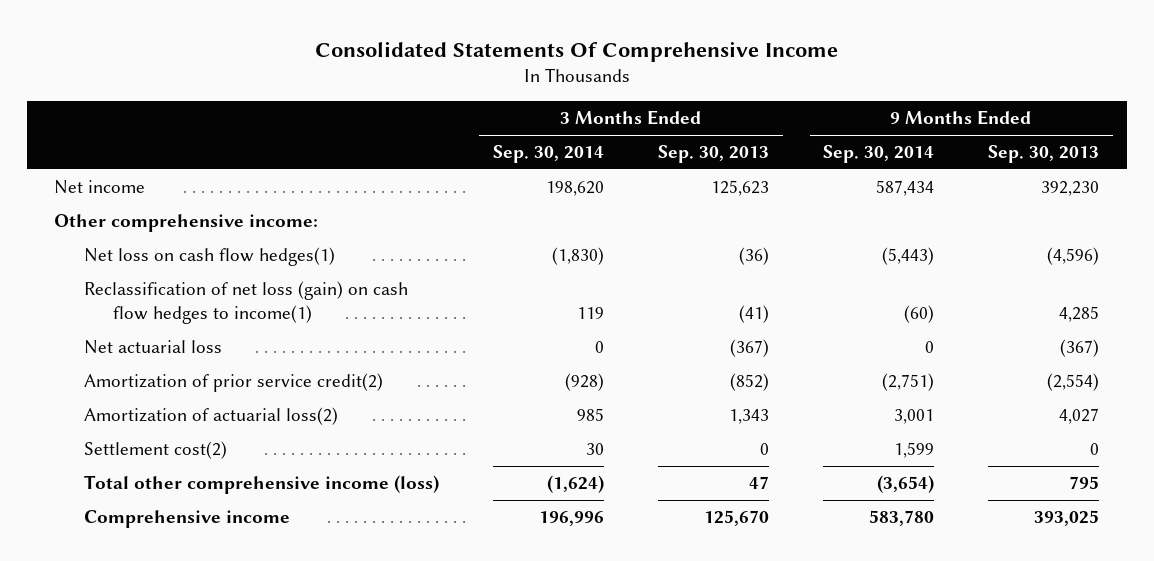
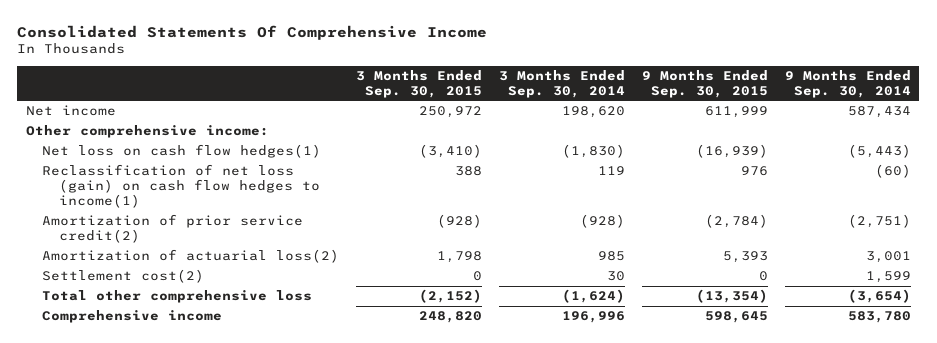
- | 3 Months Ended Sep. 30, 2014 | 3 Months Ended Sep. 30, 2013 | 9 Months Ended Sep. 30, 2014 | 9 Months Ended Sep. 30, 2013
+ | 3 Months Ended Sep. 30, 2015 | 3 Months Ended Sep. 30, 2014 | 9 Months Ended Sep. 30, 2015 | 9 Months Ended Sep. 30, 2014
- Net actuarial loss | 0 | (367) | 0 | (367)
- Total other comprehensive income (loss) | (1,624) | 47 | (3,654) | 795
+ Total other comprehensive loss | (2,152) | (1,624) | (13,354) | (3,654)

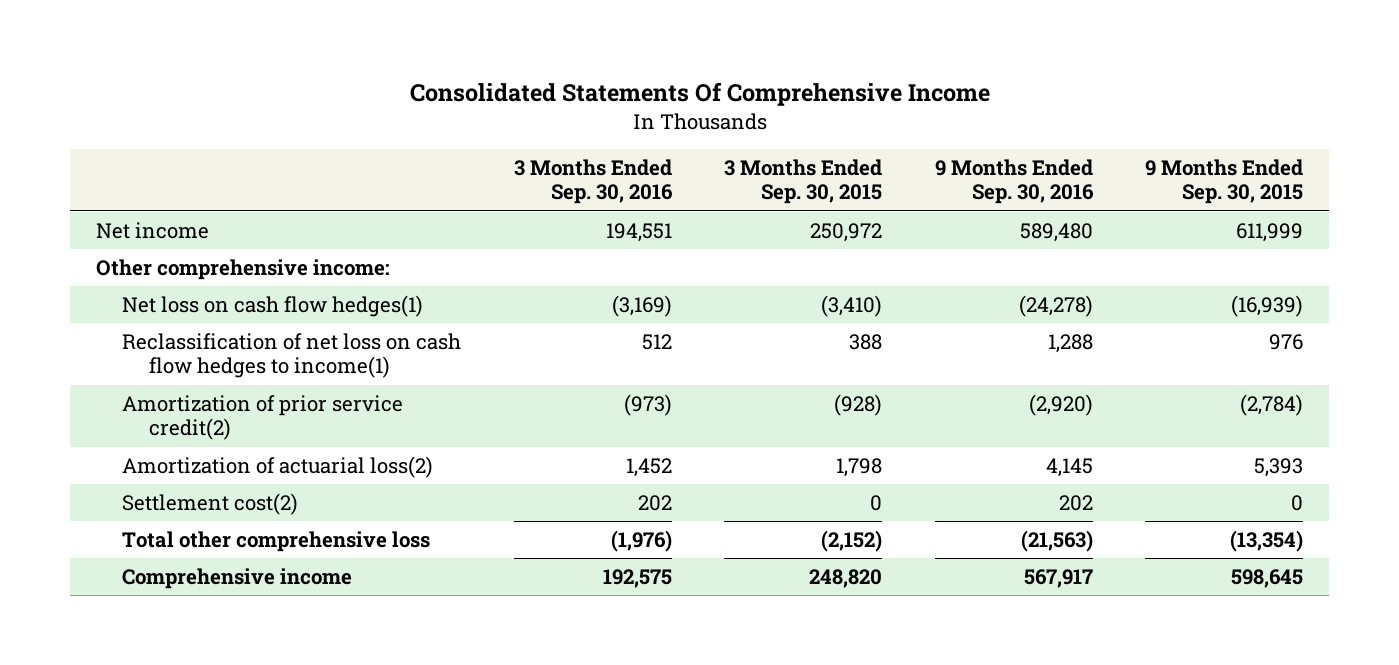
- | 3 Months Ended Sep. 30, 2015 | 3 Months Ended Sep. 30, 2014 | 9 Months Ended Sep. 30, 2015 | 9 Months Ended Sep. 30, 2014
+ | 3 Months Ended Sep. 30, 2016 | 3 Months Ended Sep. 30, 2015 | 9 Months Ended Sep. 30, 2016 | 9 Months Ended Sep. 30, 2015
- Reclassification of net loss (gain) on cash flow hedges to income(1) | 388 | 119 | 976 | (60)
+ Reclassification of net loss on cash flow hedges to income(1) | 512 | 388 | 1,288 | 976

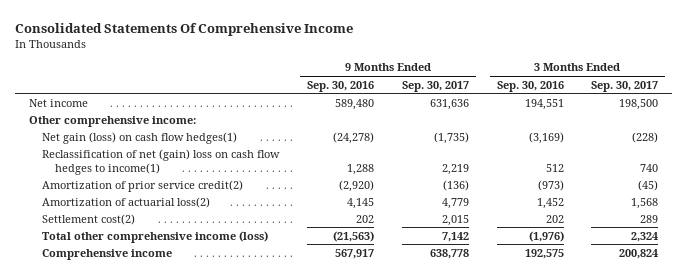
- | 3 Months Ended Sep. 30, 2016 | 3 Months Ended Sep. 30, 2015 | 9 Months Ended Sep. 30, 2016 | 9 Months Ended Sep. 30, 2015
+ | 9 Months Ended Sep. 30, 2016 | 9 Months Ended Sep. 30, 2017 | 3 Months Ended Sep. 30, 2016 | 3 Months Ended Sep. 30, 2017
- Net loss on cash flow hedges(1) | (3,169) | (3,410) | (24,278) | (16,939)
- Reclassification of net loss on cash flow hedges to income(1) | 512 | 388 | 1,288 | 976
+ Net gain (loss) on cash flow hedges(1) | (24,278) | (1,735) | (3,169) | (228)
+ Reclassification of net (gain) loss on cash flow hedges to income(1) | 1,288 | 2,219 | 512 | 740
- Total other comprehensive loss | (1,976) | (2,152) | (21,563) | (13,354)
+ Total other comprehensive income (loss) | (21,563) | 7,142 | (1,976) | 2,324

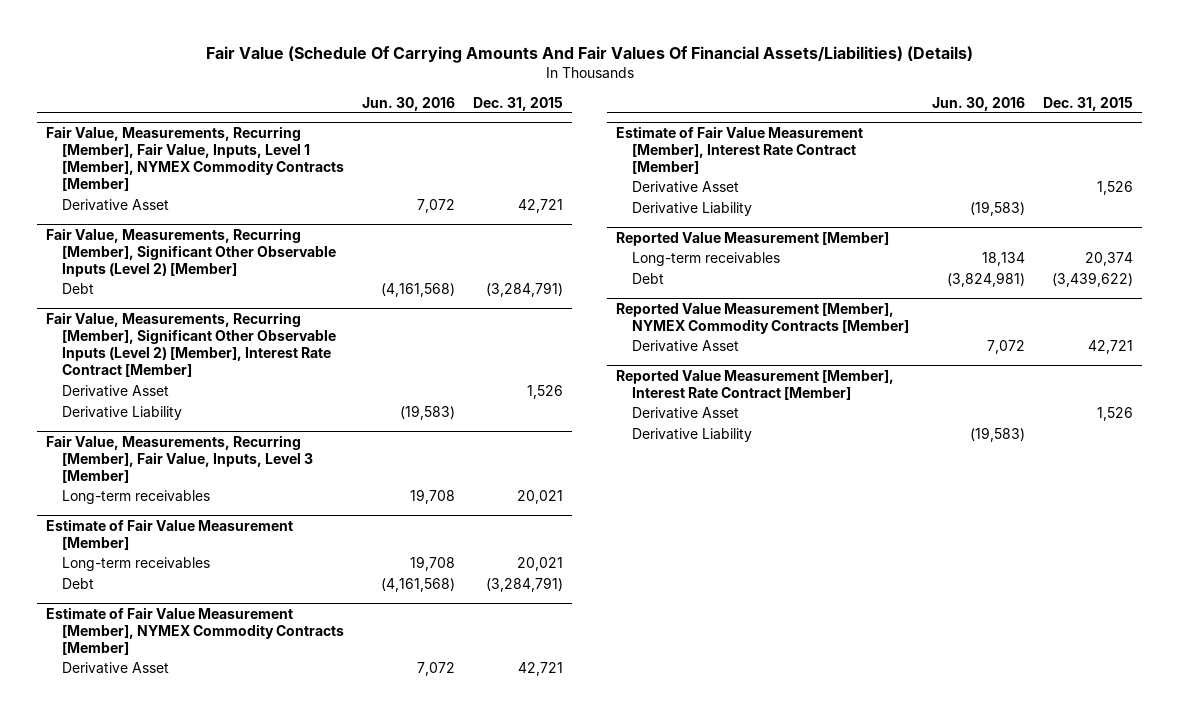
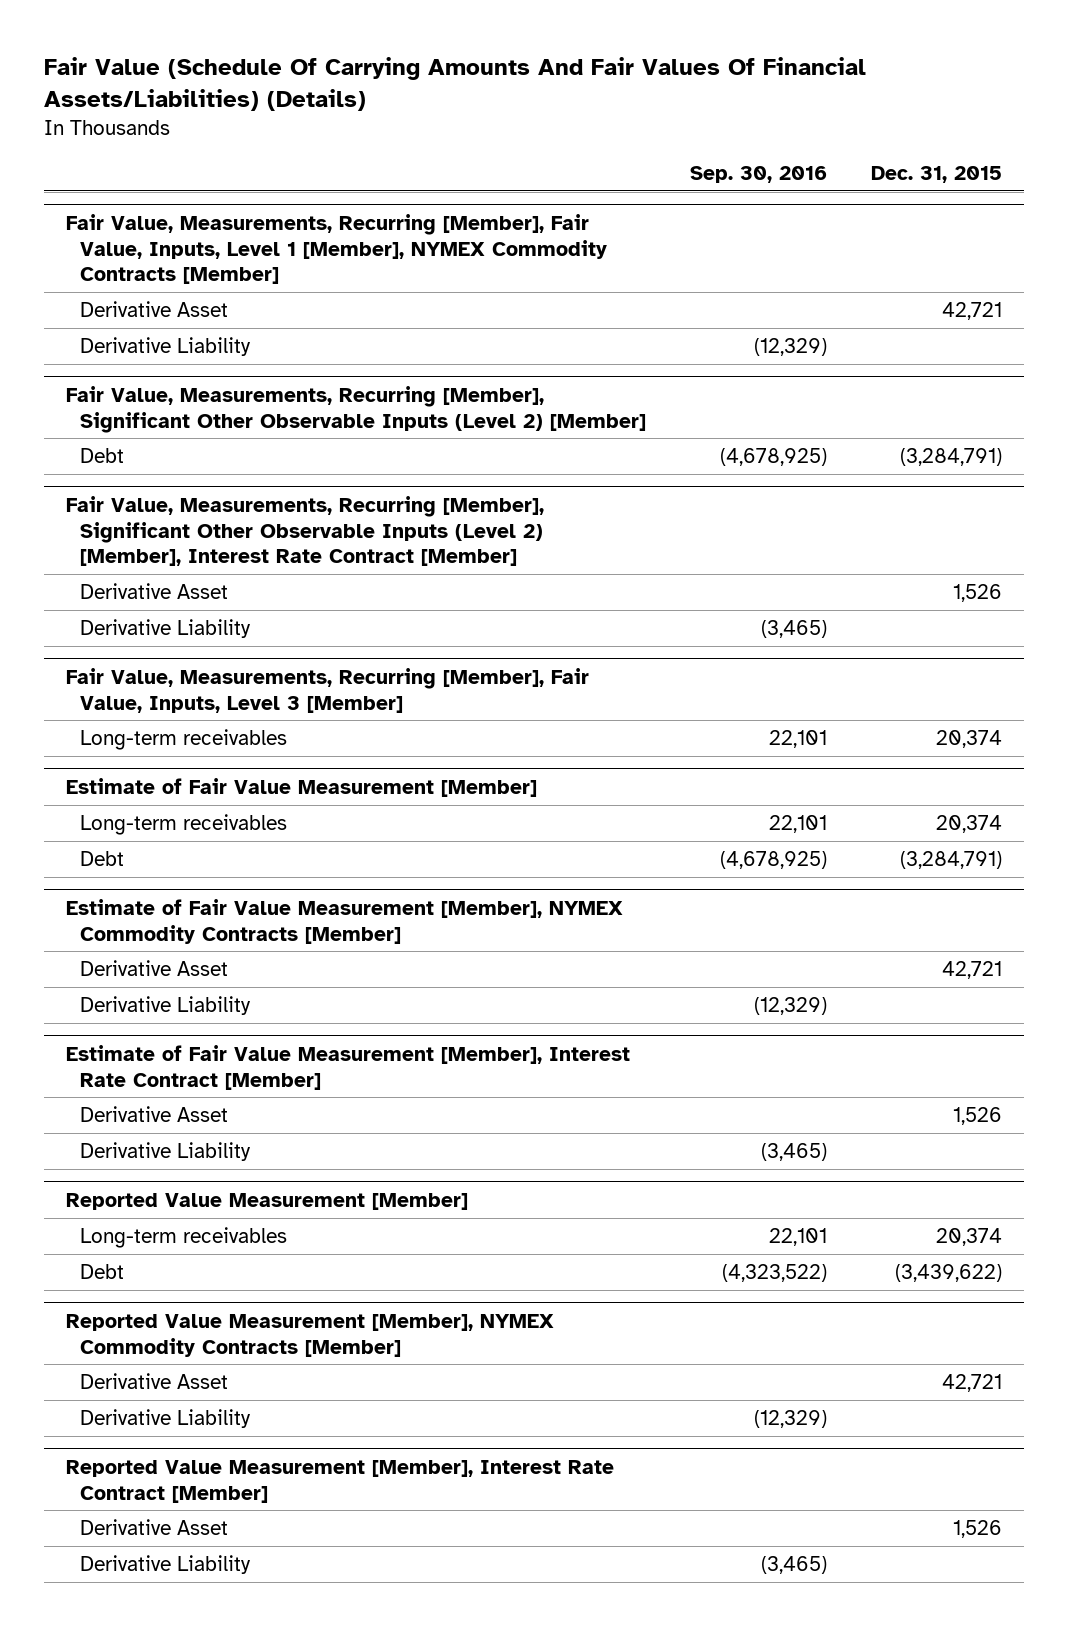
- | Jun. 30, 2016 | Dec. 31, 2015
+ | Sep. 30, 2016 | Dec. 31, 2015
@ Fair Value, Measurements, Recurring [Member], Fair Value, Inputs, Level 1 [Member], NYMEX Commodity Contracts [Member]
+ Derivative Liability | (12,329) |
@ Fair Value, Measurements, Recurring [Member], Fair Value, Inputs, Level 3 [Member]
- Long-term receivables | 19,708 | 20,021
+ Long-term receivables | 22,101 | 20,374
@ Estimate of Fair Value Measurement [Member]
- Long-term receivables | 19,708 | 20,021
+ Long-term receivables | 22,101 | 20,374
@ Estimate of Fair Value Measurement [Member], NYMEX Commodity Contracts [Member]
+ Derivative Liability | (12,329) |
@ Reported Value Measurement [Member], NYMEX Commodity Contracts [Member]
+ Derivative Liability | (12,329) |

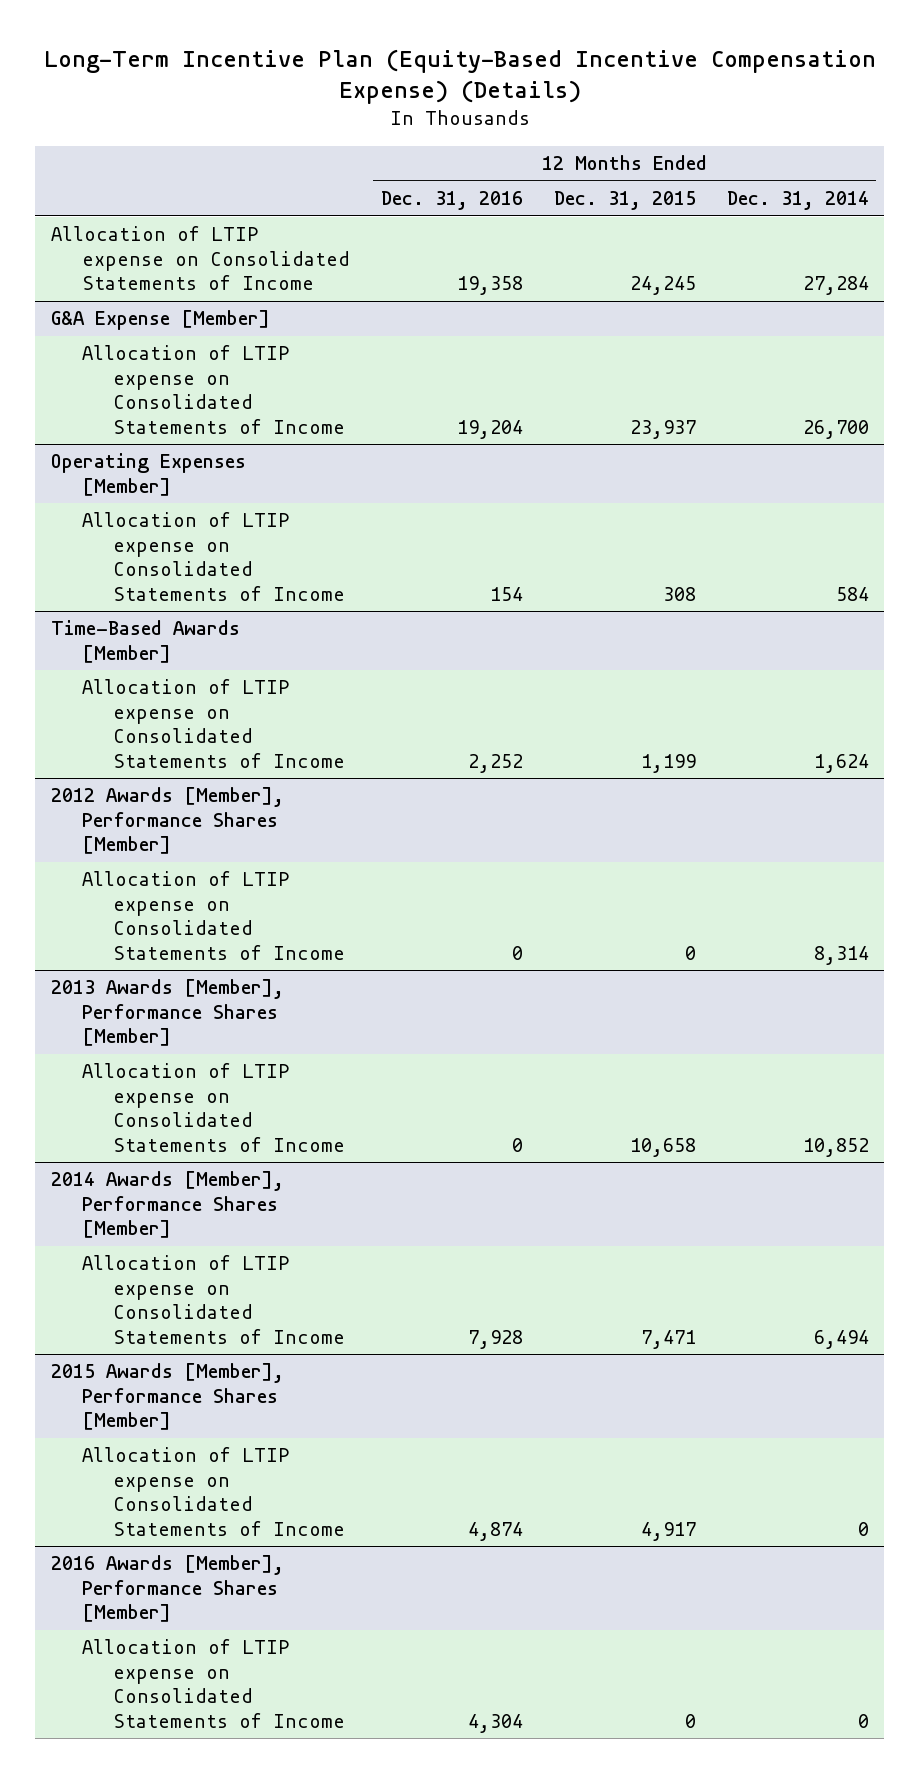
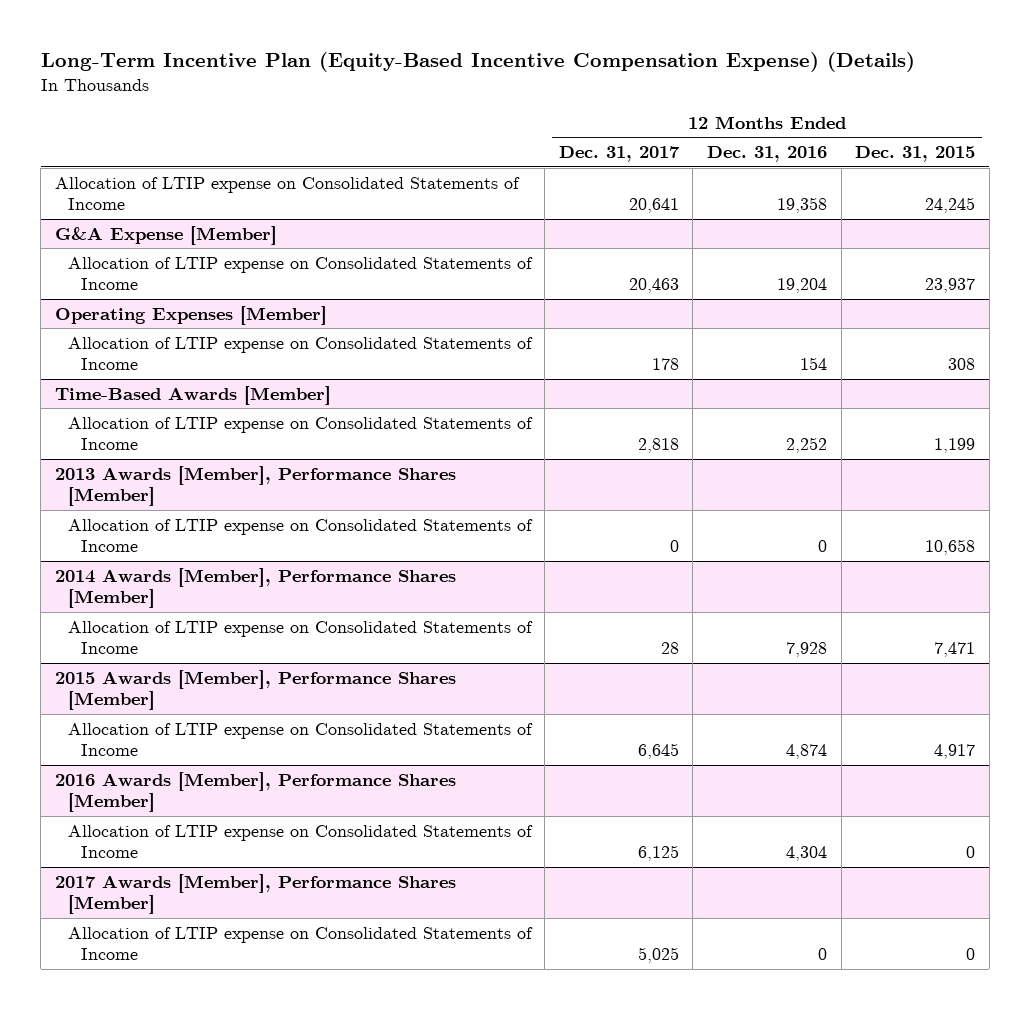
- | 12 Months Ended Dec. 31, 2016 | 12 Months Ended Dec. 31, 2015 | 12 Months Ended Dec. 31, 2014
+ | 12 Months Ended Dec. 31, 2017 | 12 Months Ended Dec. 31, 2016 | 12 Months Ended Dec. 31, 2015
- 2012 Awards [Member], Performance Shares [Member]
- Allocation of LTIP expense on Consolidated Statements of Income | 0 | 0 | 8,314
+ 2017 Awards [Member], Performance Shares [Member]
+ Allocation of LTIP expense on Consolidated Statements of Income | 5,025 | 0 | 0

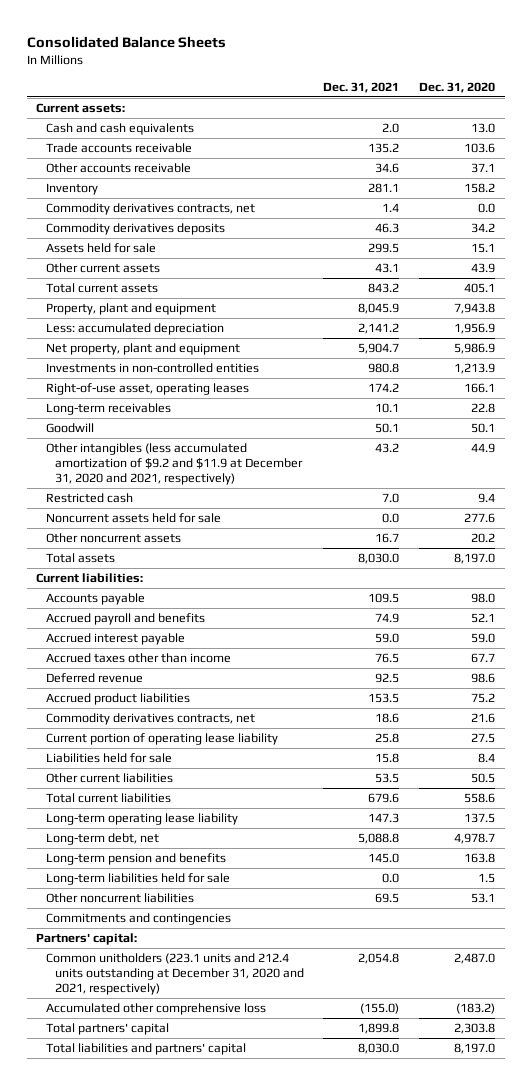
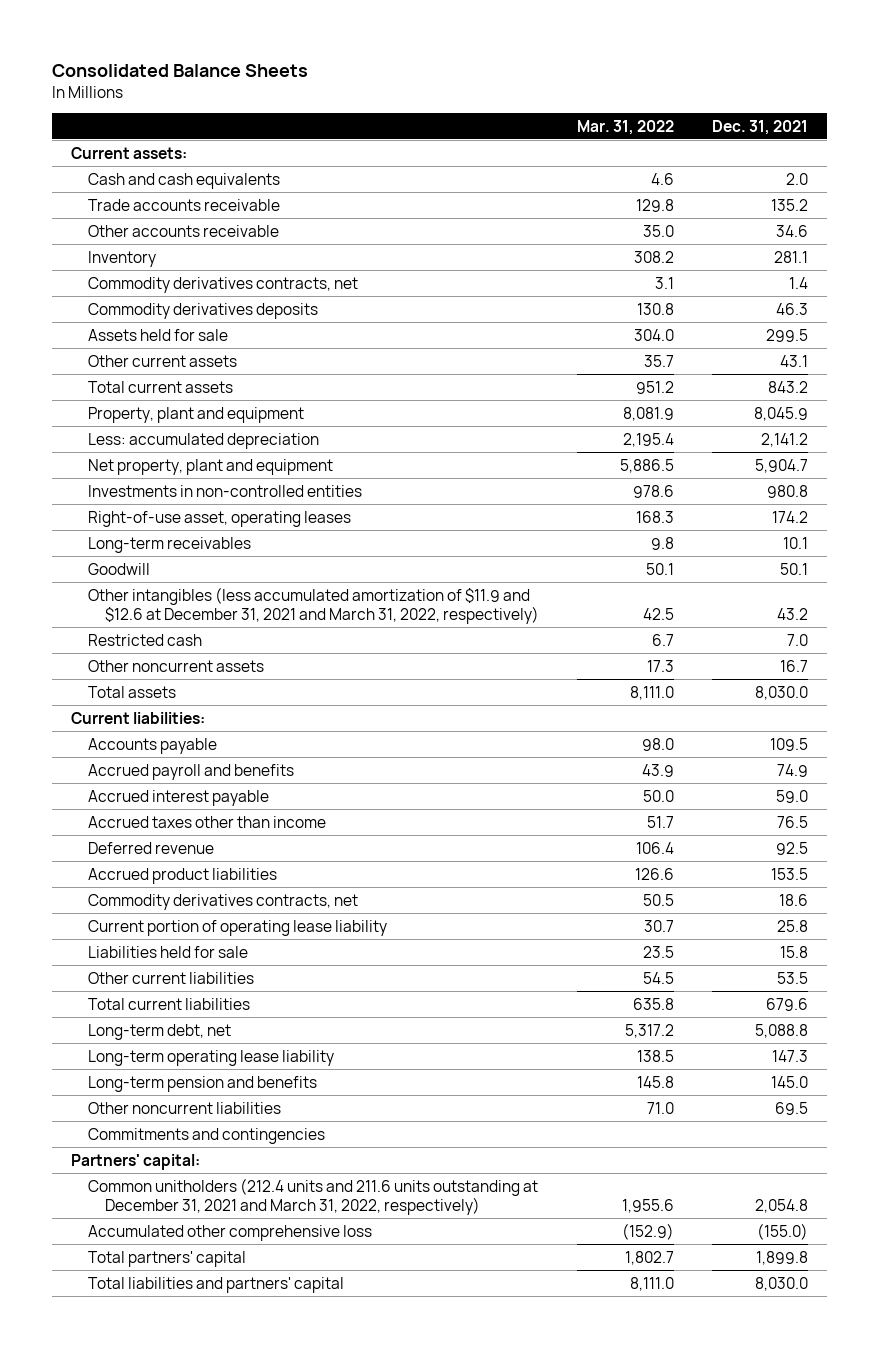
- | Dec. 31, 2021 | Dec. 31, 2020
+ | Mar. 31, 2022 | Dec. 31, 2021
- Other intangibles (less accumulated amortization of $9.2 and $11.9 at December 31, 2020 and 2021, respectively) | 43.2 | 44.9
+ Other intangibles (less accumulated amortization of $11.9 and $12.6 at December 31, 2021 and March 31, 2022, respectively) | 42.5 | 43.2
- Noncurrent assets held for sale | 0.0 | 277.6
moved down: Long-term operating lease liability | 138.5 | 147.3
- Long-term liabilities held for sale | 0.0 | 1.5
- Common unitholders (223.1 units and 212.4 units outstanding at December 31, 2020 and 2021, respectively) | 2,054.8 | 2,487.0
+ Common unitholders (212.4 units and 211.6 units outstanding at December 31, 2021 and March 31, 2022, respectively) | 1,955.6 | 2,054.8

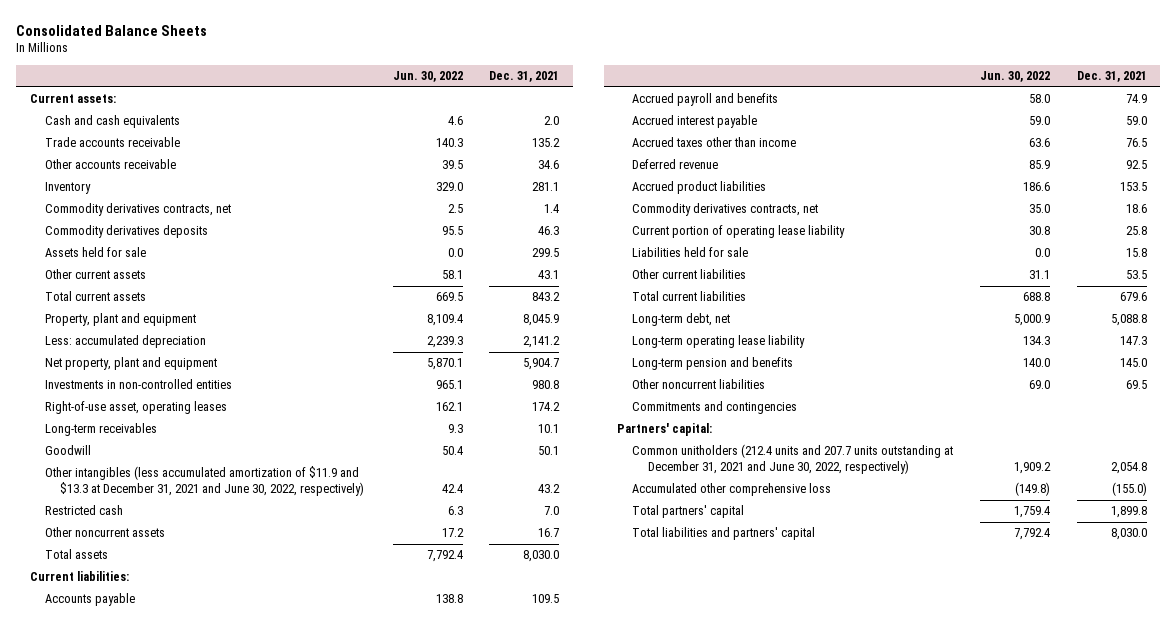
- | Mar. 31, 2022 | Dec. 31, 2021
+ | Jun. 30, 2022 | Dec. 31, 2021
- Other intangibles (less accumulated amortization of $11.9 and $12.6 at December 31, 2021 and March 31, 2022, respectively) | 42.5 | 43.2
+ Other intangibles (less accumulated amortization of $11.9 and $13.3 at December 31, 2021 and June 30, 2022, respectively) | 42.4 | 43.2
- Common unitholders (212.4 units and 211.6 units outstanding at December 31, 2021 and March 31, 2022, respectively) | 1,955.6 | 2,054.8
+ Common unitholders (212.4 units and 207.7 units outstanding at December 31, 2021 and June 30, 2022, respectively) | 1,909.2 | 2,054.8

